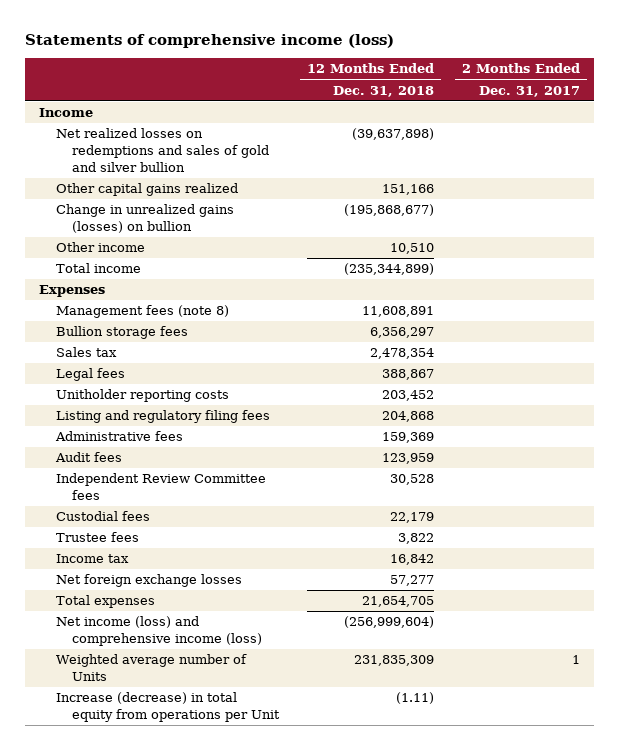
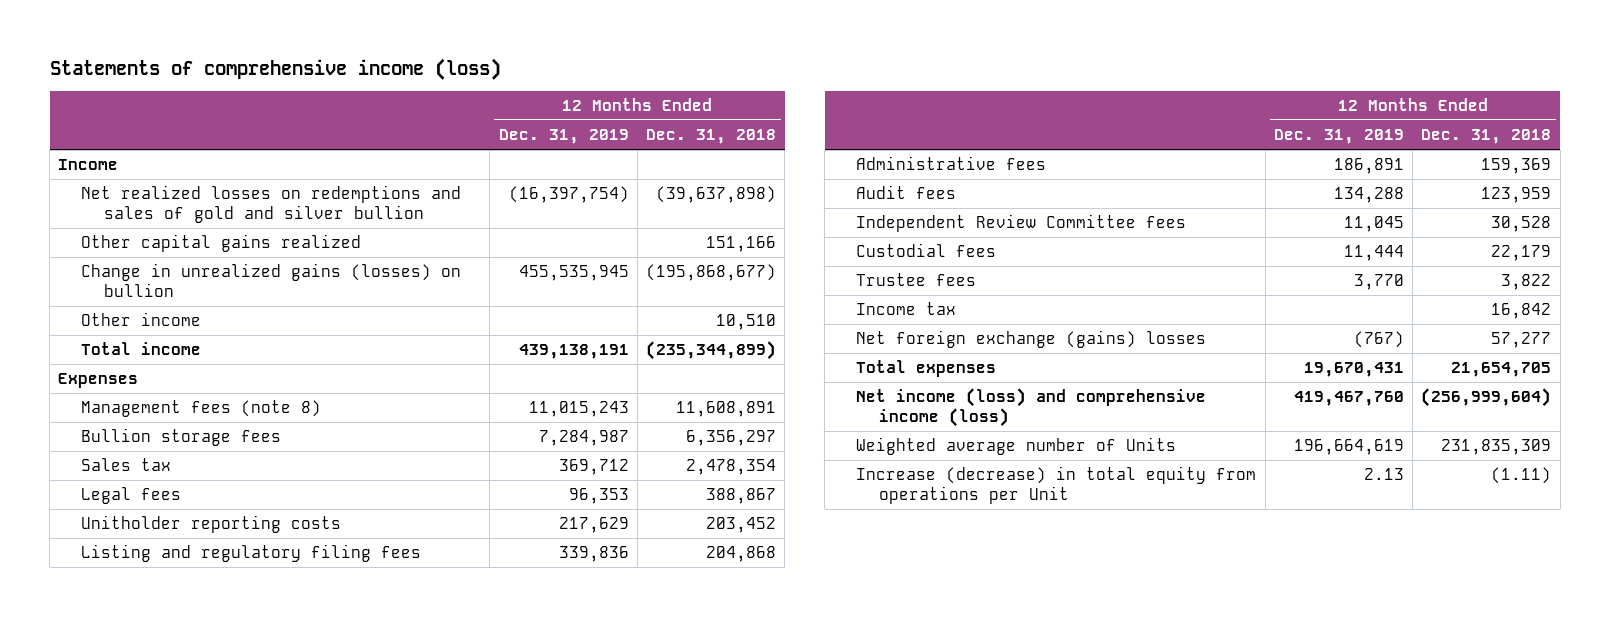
- | 12 Months Ended Dec. 31, 2018 | 2 Months Ended Dec. 31, 2017
+ | 12 Months Ended Dec. 31, 2019 | 12 Months Ended Dec. 31, 2018
- Net foreign exchange losses | 57,277 |
+ Net foreign exchange (gains) losses | (767) | 57,277

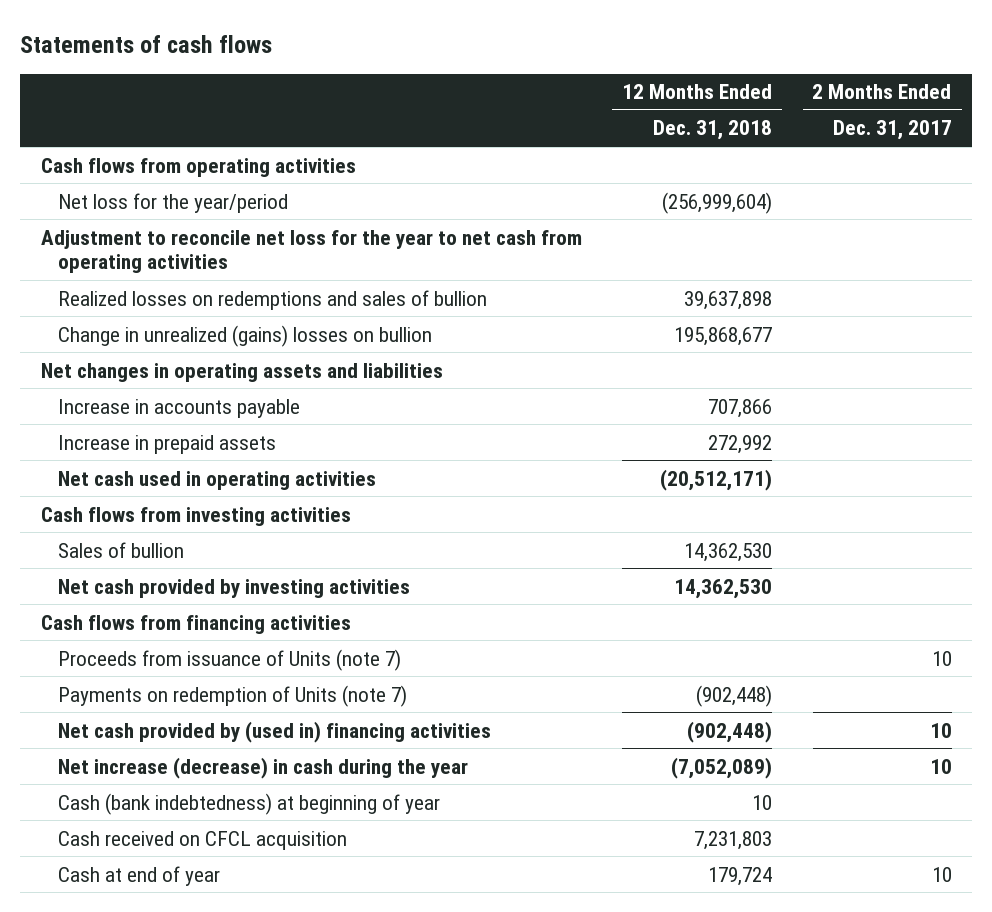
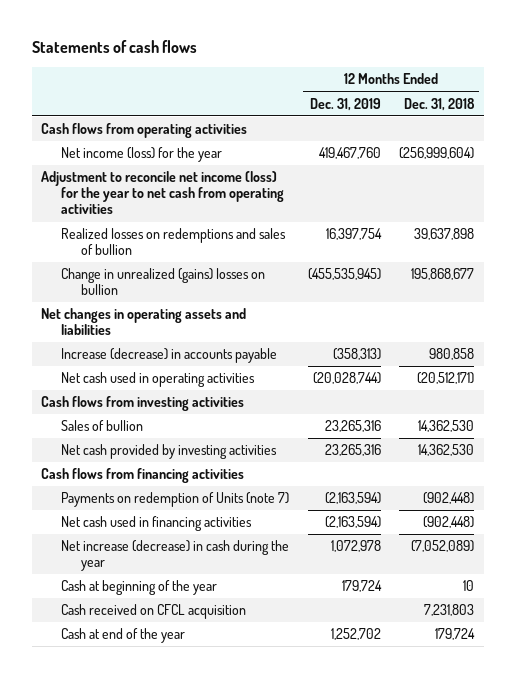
- | 12 Months Ended Dec. 31, 2018 | 2 Months Ended Dec. 31, 2017
+ | 12 Months Ended Dec. 31, 2019 | 12 Months Ended Dec. 31, 2018
- Net loss for the year/period | (256,999,604) |
- Adjustment to reconcile net loss for the year to net cash from operating activities
+ Net income (loss) for the year | 419,467,760 | (256,999,604)
+ Adjustment to reconcile net income (loss) for the year to net cash from operating activities
- Increase in accounts payable | 707,866 |
- Increase in prepaid assets | 272,992 |
+ Increase (decrease) in accounts payable | (358,313) | 980,858
- Proceeds from issuance of Units (note 7) | | 10
- Net cash provided by (used in) financing activities | (902,448) | 10
+ Net cash used in financing activities | (2,163,594) | (902,448)
- Cash (bank indebtedness) at beginning of year | 10 |
+ Cash at beginning of the year | 179,724 | 10
- Cash at end of year | 179,724 | 10
+ Cash at end of the year | 1,252,702 | 179,724

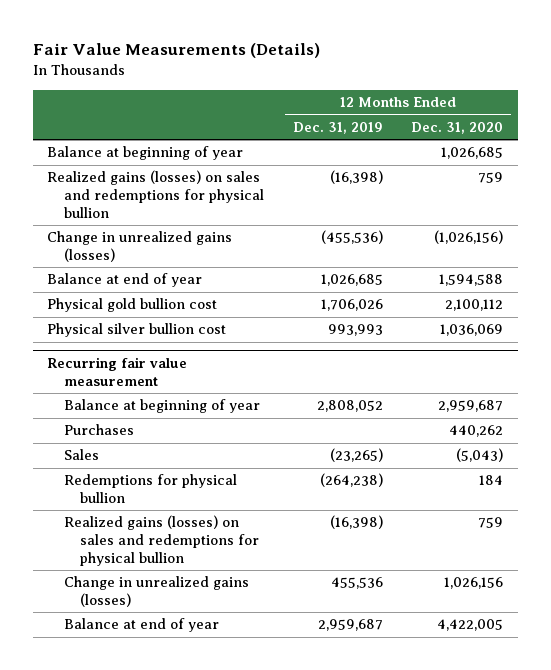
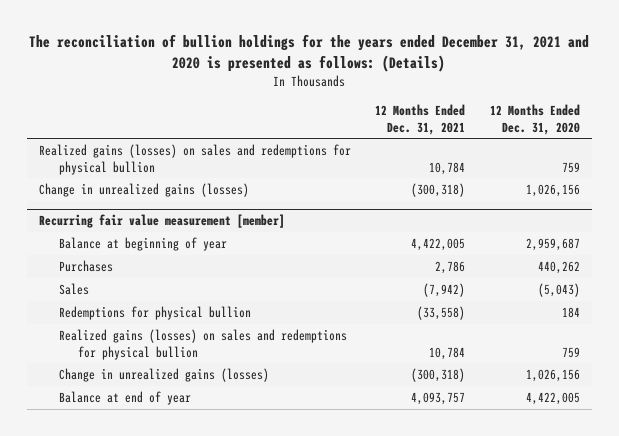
- Fair Value Measurements (Details)
+ The reconciliation of bullion holdings for the years ended December 31, 2021 and 2020 is presented as follows: (Details)
- | 12 Months Ended Dec. 31, 2019 | 12 Months Ended Dec. 31, 2020
+ | 12 Months Ended Dec. 31, 2021 | 12 Months Ended Dec. 31, 2020
- Balance at beginning of year | | 1,026,685
- Change in unrealized gains (losses) | (455,536) | (1,026,156)
- Balance at end of year | 1,026,685 | 1,594,588
- Physical gold bullion cost | 1,706,026 | 2,100,112
- Physical silver bullion cost | 993,993 | 1,036,069
- Recurring fair value measurement
+ Change in unrealized gains (losses) | (300,318) | 1,026,156
+ Recurring fair value measurement [member]

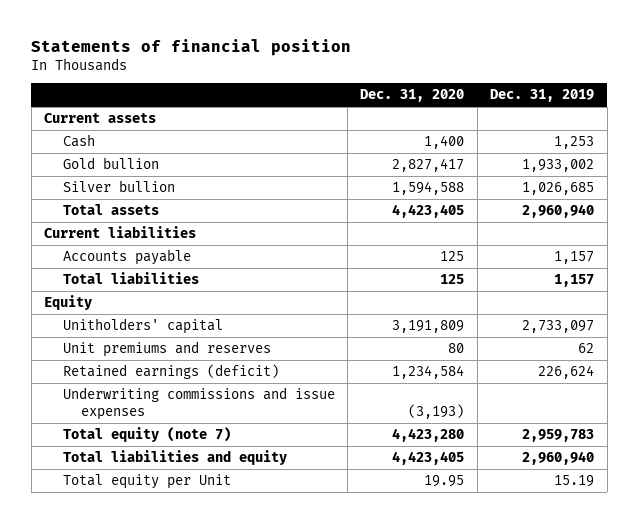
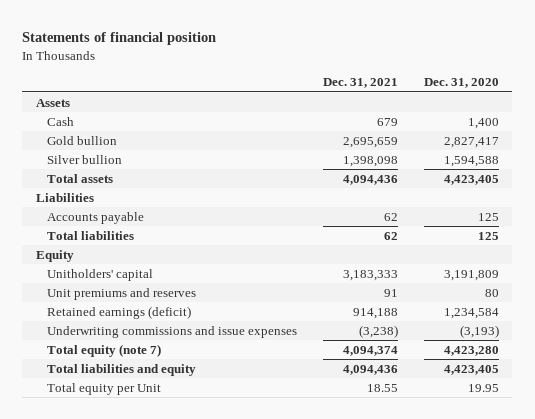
- | Dec. 31, 2020 | Dec. 31, 2019
+ | Dec. 31, 2021 | Dec. 31, 2020
- Current assets
+ Assets
- Current liabilities
+ Liabilities

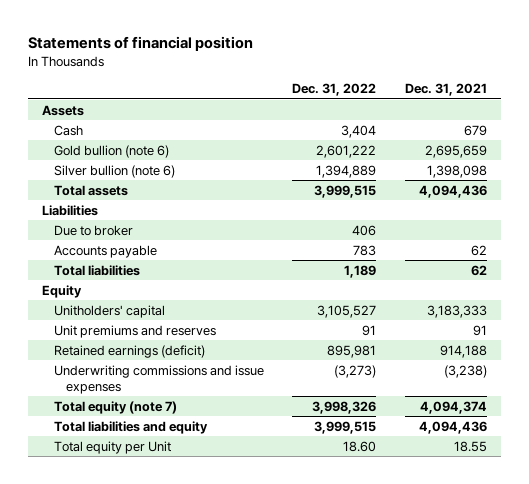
- | Dec. 31, 2021 | Dec. 31, 2020
+ | Dec. 31, 2022 | Dec. 31, 2021
- Gold bullion | 2,695,659 | 2,827,417
- Silver bullion | 1,398,098 | 1,594,588
+ Gold bullion (note 6) | 2,601,222 | 2,695,659
+ Silver bullion (note 6) | 1,394,889 | 1,398,098
+ Due to broker | 406 |

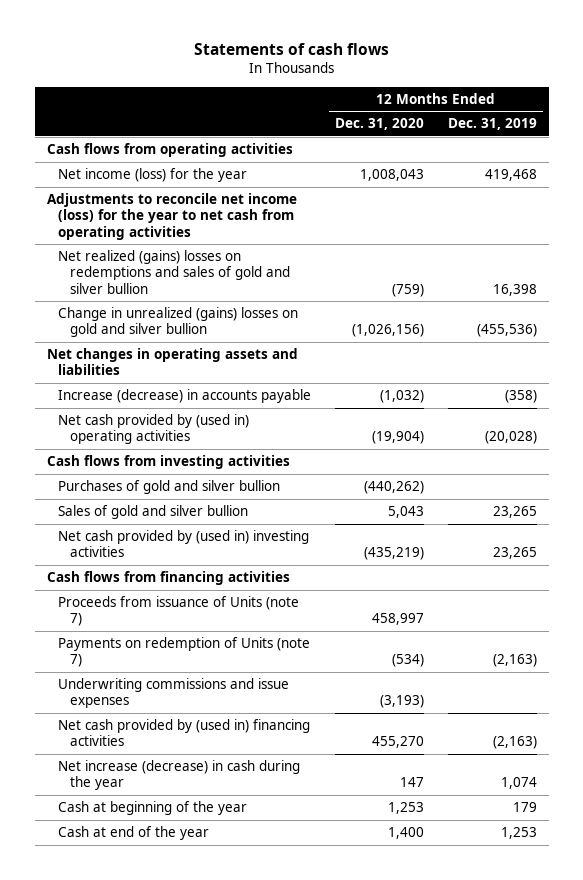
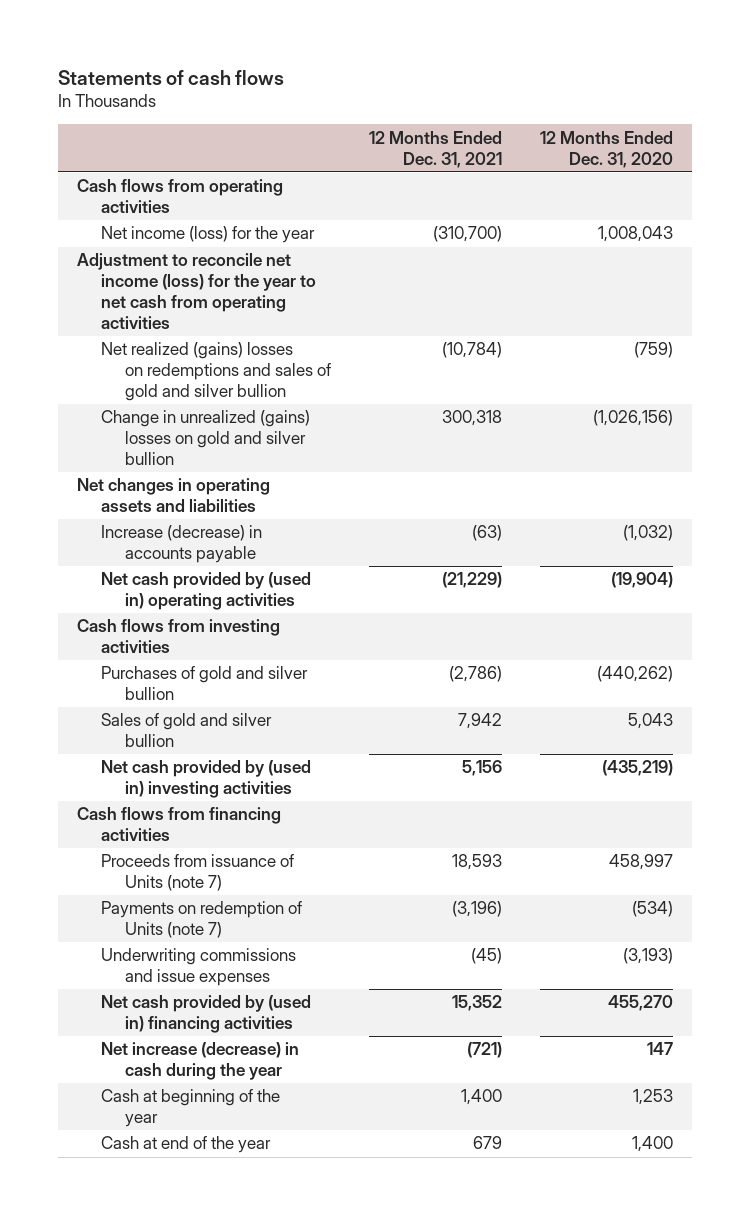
- | 12 Months Ended Dec. 31, 2020 | 12 Months Ended Dec. 31, 2019
+ | 12 Months Ended Dec. 31, 2021 | 12 Months Ended Dec. 31, 2020
- Adjustments to reconcile net income (loss) for the year to net cash from operating activities
+ Adjustment to reconcile net income (loss) for the year to net cash from operating activities

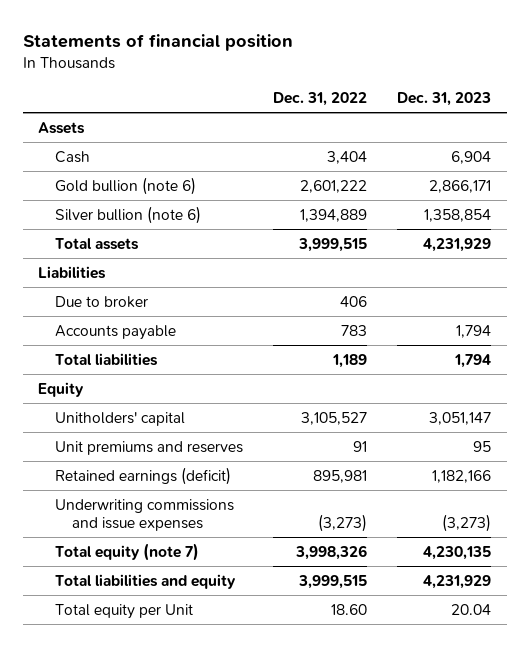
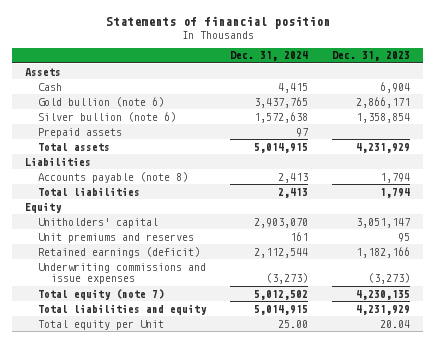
- | Dec. 31, 2022 | Dec. 31, 2023
+ | Dec. 31, 2024 | Dec. 31, 2023
+ Prepaid assets | 97 |
- Due to broker | 406 |
- Accounts payable | 783 | 1,794
+ Accounts payable (note 8) | 2,413 | 1,794

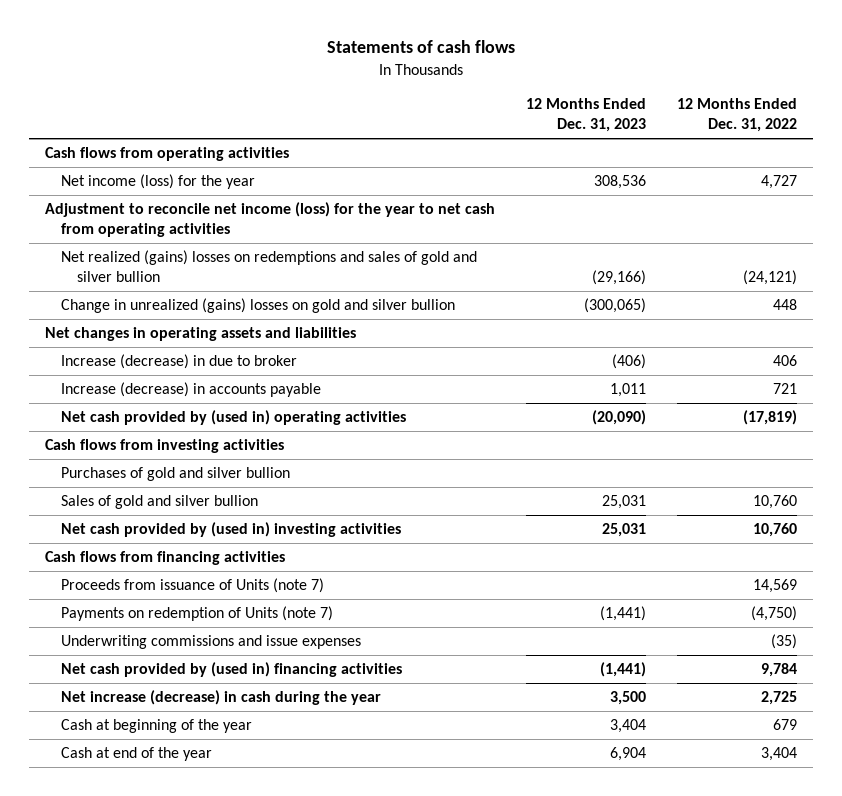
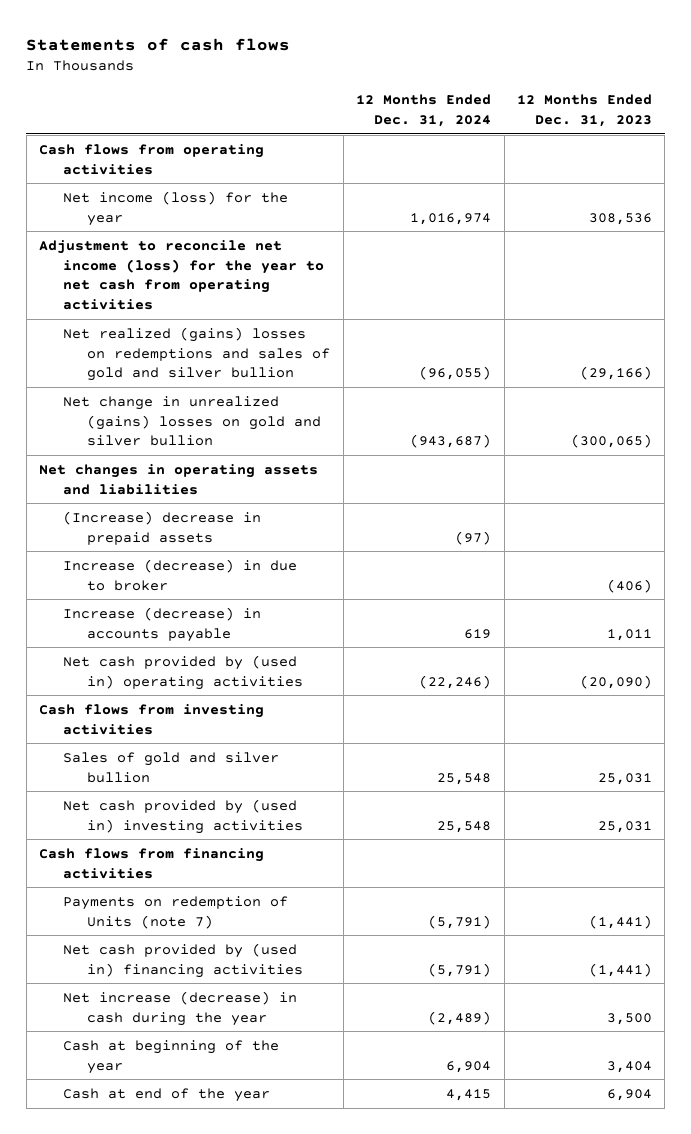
- | 12 Months Ended Dec. 31, 2023 | 12 Months Ended Dec. 31, 2022
+ | 12 Months Ended Dec. 31, 2024 | 12 Months Ended Dec. 31, 2023
- Change in unrealized (gains) losses on gold and silver bullion | (300,065) | 448
+ Net change in unrealized (gains) losses on gold and silver bullion | (943,687) | (300,065)
+ (Increase) decrease in prepaid assets | (97) |
- Purchases of gold and silver bullion
- Proceeds from issuance of Units (note 7) | | 14,569
- Underwriting commissions and issue expenses | | (35)

